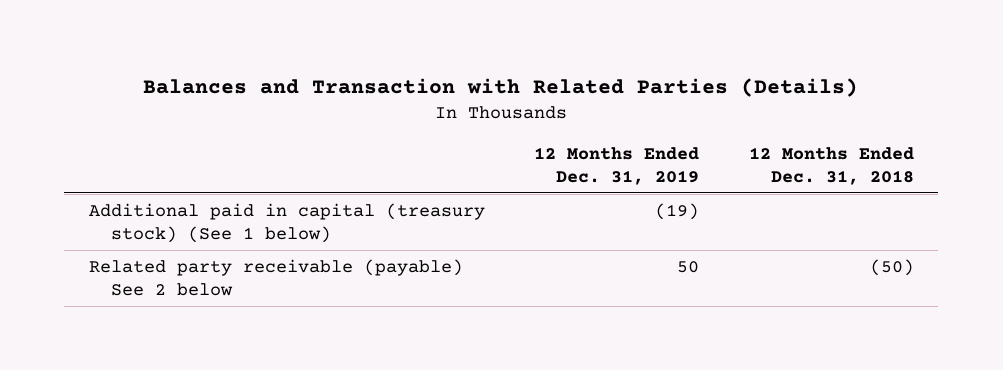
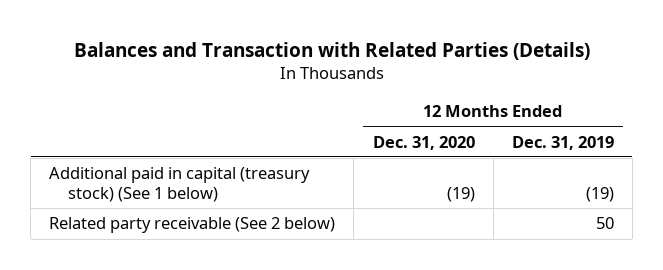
- | 12 Months Ended Dec. 31, 2019 | 12 Months Ended Dec. 31, 2018
+ | 12 Months Ended Dec. 31, 2020 | 12 Months Ended Dec. 31, 2019
- Related party receivable (payable) See 2 below | 50 | (50)
+ Related party receivable (See 2 below) | | 50

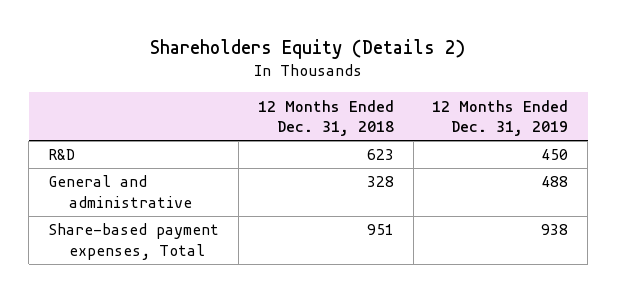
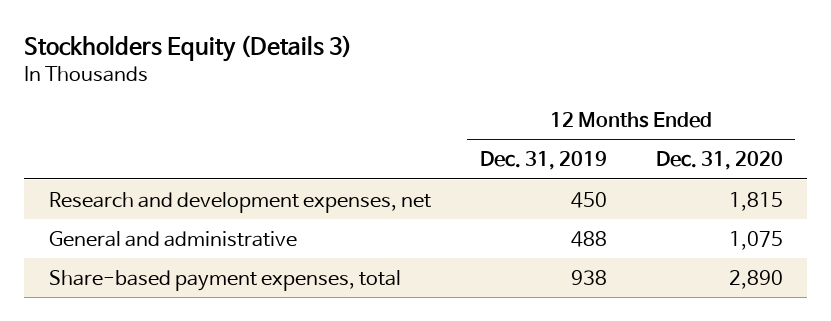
- Shareholders Equity (Details 2)
+ Stockholders Equity (Details 3)
- | 12 Months Ended Dec. 31, 2018 | 12 Months Ended Dec. 31, 2019
+ | 12 Months Ended Dec. 31, 2019 | 12 Months Ended Dec. 31, 2020
- R&D | 623 | 450
+ Research and development expenses, net | 450 | 1,815
- Share-based payment expenses, Total | 951 | 938
+ Share-based payment expenses, total | 938 | 2,890

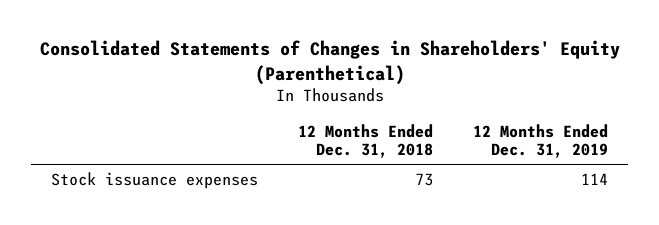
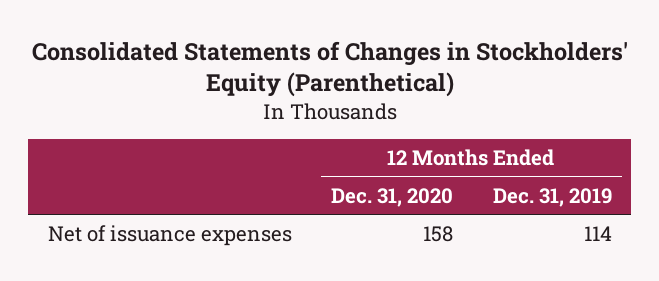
- Consolidated Statements of Changes in Shareholders' Equity (Parenthetical)
+ Consolidated Statements of Changes in Stockholders' Equity (Parenthetical)
- | 12 Months Ended Dec. 31, 2018 | 12 Months Ended Dec. 31, 2019
+ | 12 Months Ended Dec. 31, 2020 | 12 Months Ended Dec. 31, 2019
- Stock issuance expenses | 73 | 114
+ Net of issuance expenses | 158 | 114

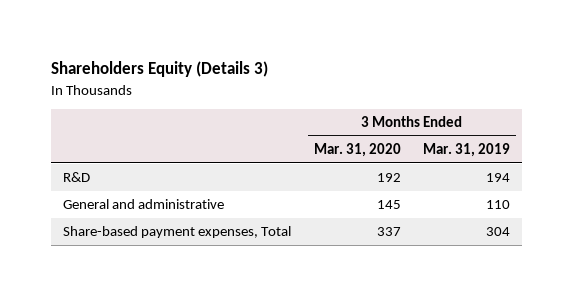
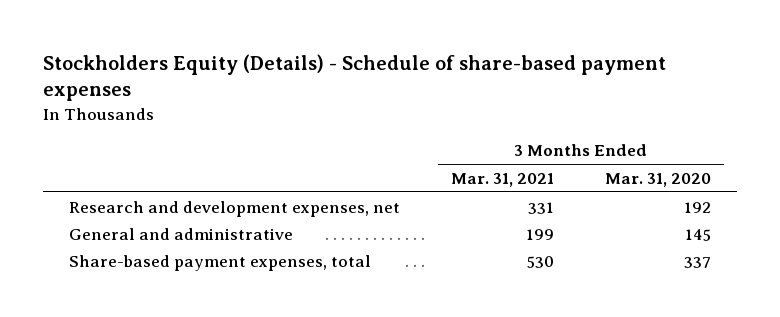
- Shareholders Equity (Details 3)
+ Stockholders Equity (Details) - Schedule of share-based payment expenses
- | 3 Months Ended Mar. 31, 2020 | 3 Months Ended Mar. 31, 2019
+ | 3 Months Ended Mar. 31, 2021 | 3 Months Ended Mar. 31, 2020
- R&D | 192 | 194
+ Research and development expenses, net | 331 | 192
- Share-based payment expenses, Total | 337 | 304
+ Share-based payment expenses, total | 530 | 337

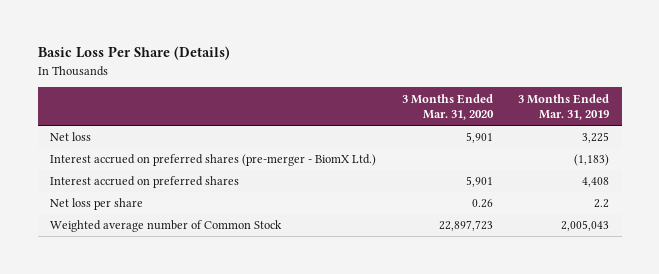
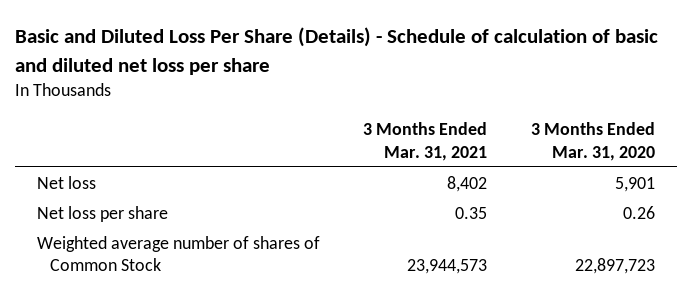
- Basic Loss Per Share (Details)
+ Basic and Diluted Loss Per Share (Details) - Schedule of calculation of basic and diluted net loss per share
- | 3 Months Ended Mar. 31, 2020 | 3 Months Ended Mar. 31, 2019
+ | 3 Months Ended Mar. 31, 2021 | 3 Months Ended Mar. 31, 2020
- Interest accrued on preferred shares (pre-merger - BiomX Ltd.) | | (1,183)
- Interest accrued on preferred shares | 5,901 | 4,408
- Weighted average number of Common Stock | 22,897,723 | 2,005,043
+ Weighted average number of shares of Common Stock | 23,944,573 | 22,897,723

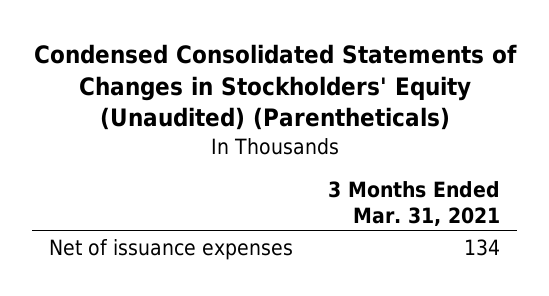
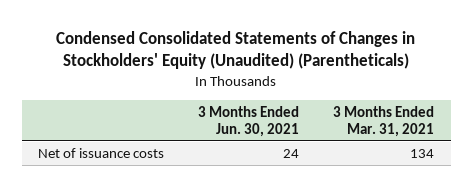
- | 3 Months Ended Mar. 31, 2021
+ | 3 Months Ended Jun. 30, 2021 | 3 Months Ended Mar. 31, 2021
- Net of issuance expenses | 134
+ Net of issuance costs | 24 | 134

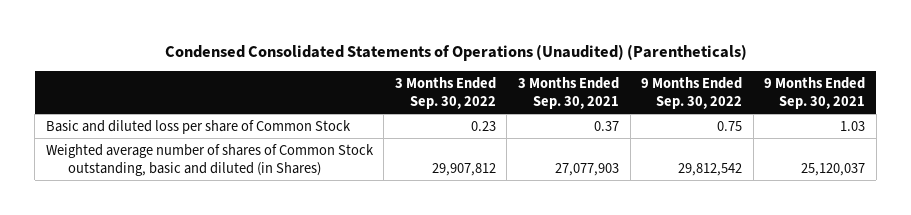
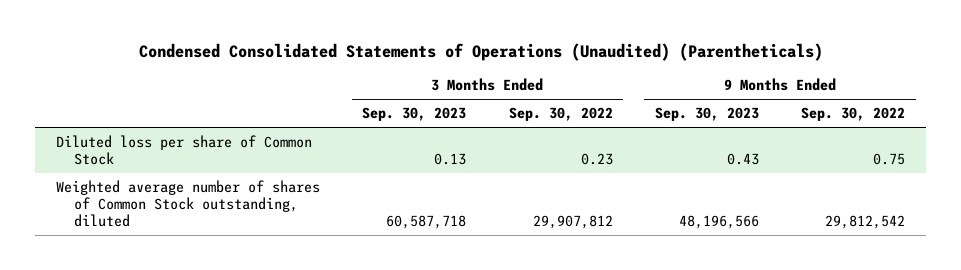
- | 3 Months Ended Sep. 30, 2022 | 3 Months Ended Sep. 30, 2021 | 9 Months Ended Sep. 30, 2022 | 9 Months Ended Sep. 30, 2021
+ | 3 Months Ended Sep. 30, 2023 | 3 Months Ended Sep. 30, 2022 | 9 Months Ended Sep. 30, 2023 | 9 Months Ended Sep. 30, 2022
- Basic and diluted loss per share of Common Stock | 0.23 | 0.37 | 0.75 | 1.03
- Weighted average number of shares of Common Stock outstanding, basic and diluted (in Shares) | 29,907,812 | 27,077,903 | 29,812,542 | 25,120,037
+ Diluted loss per share of Common Stock | 0.13 | 0.23 | 0.43 | 0.75
+ Weighted average number of shares of Common Stock outstanding, diluted | 60,587,718 | 29,907,812 | 48,196,566 | 29,812,542

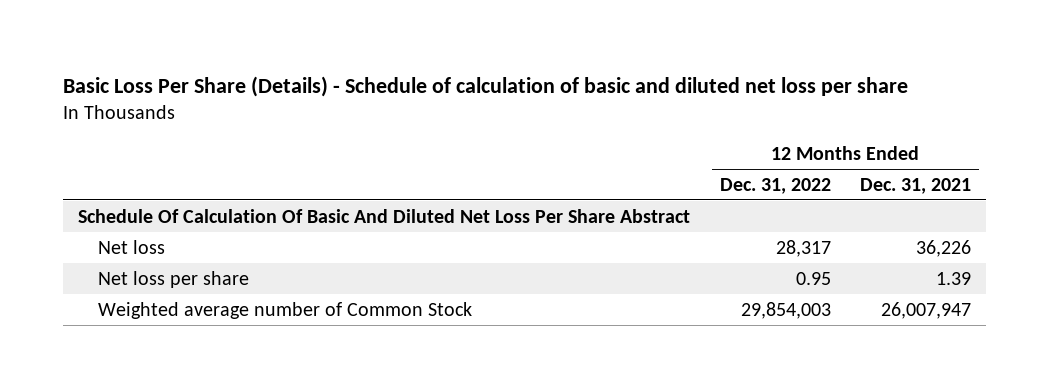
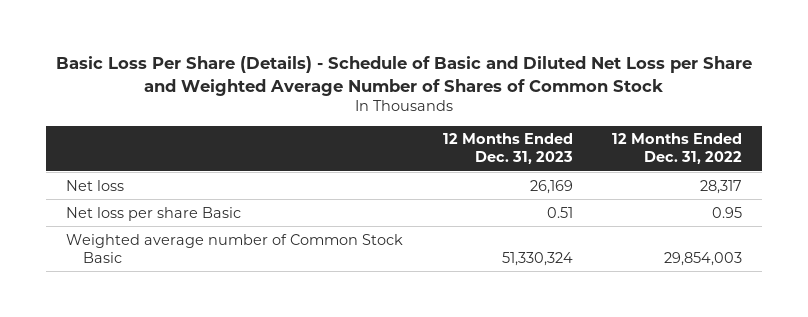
- Basic Loss Per Share (Details) - Schedule of calculation of basic and diluted net loss per share
+ Basic Loss Per Share (Details) - Schedule of Basic and Diluted Net Loss per Share and Weighted Average Number of Shares of Common Stock
- | 12 Months Ended Dec. 31, 2022 | 12 Months Ended Dec. 31, 2021
+ | 12 Months Ended Dec. 31, 2023 | 12 Months Ended Dec. 31, 2022
- Schedule Of Calculation Of Basic And Diluted Net Loss Per Share Abstract
- Net loss per share | 0.95 | 1.39
- Weighted average number of Common Stock | 29,854,003 | 26,007,947
+ Net loss per share Basic | 0.51 | 0.95
+ Weighted average number of Common Stock Basic | 51,330,324 | 29,854,003

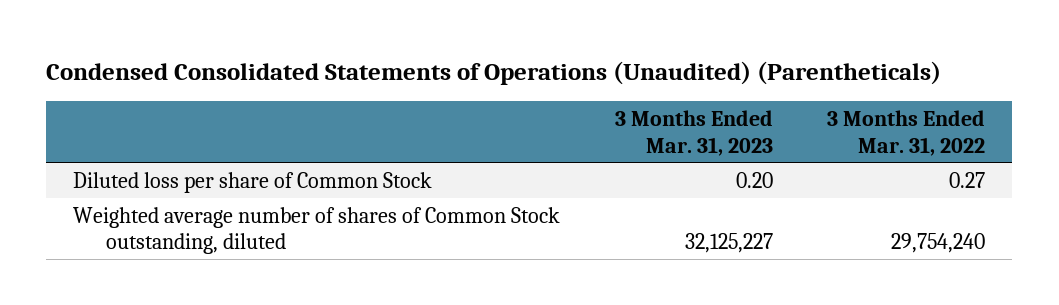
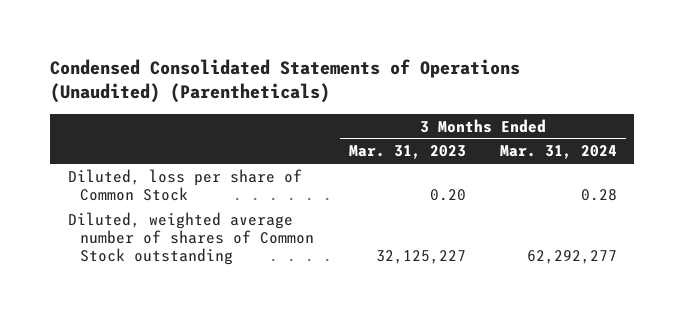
- | 3 Months Ended Mar. 31, 2023 | 3 Months Ended Mar. 31, 2022
+ | 3 Months Ended Mar. 31, 2023 | 3 Months Ended Mar. 31, 2024
- Diluted loss per share of Common Stock | 0.20 | 0.27
- Weighted average number of shares of Common Stock outstanding, diluted | 32,125,227 | 29,754,240
+ Diluted, loss per share of Common Stock | 0.20 | 0.28
+ Diluted, weighted average number of shares of Common Stock outstanding | 32,125,227 | 62,292,277

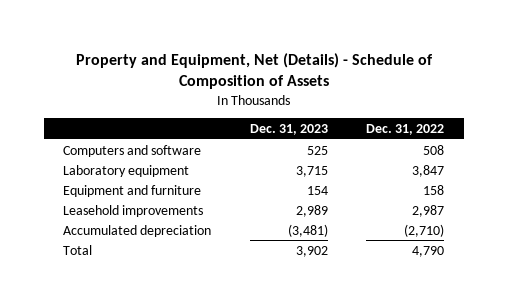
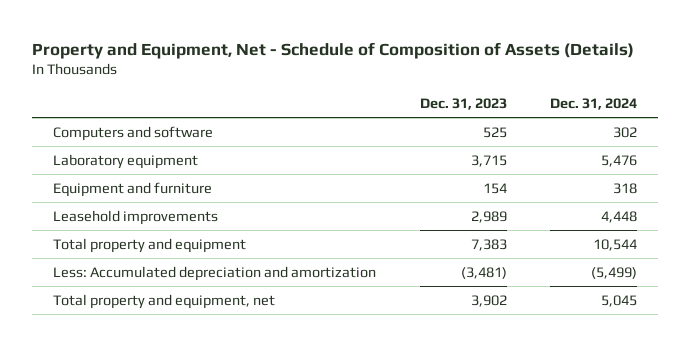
- Property and Equipment, Net (Details) - Schedule of Composition of Assets
+ Property and Equipment, Net - Schedule of Composition of Assets (Details)
- | Dec. 31, 2023 | Dec. 31, 2022
+ | Dec. 31, 2023 | Dec. 31, 2024
- Accumulated depreciation | (3,481) | (2,710)
- Total | 3,902 | 4,790
+ Total property and equipment | 7,383 | 10,544
+ Less: Accumulated depreciation and amortization | (3,481) | (5,499)
+ Total property and equipment, net | 3,902 | 5,045

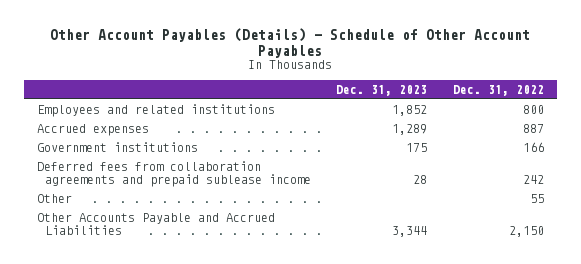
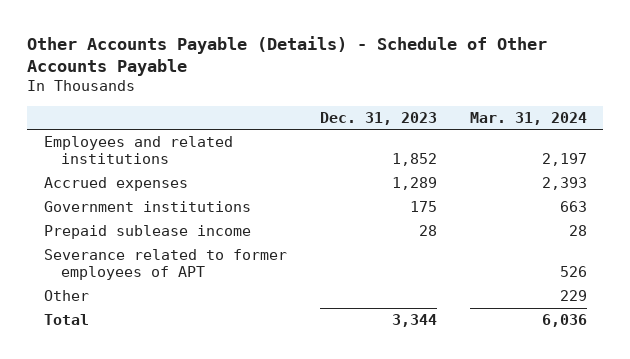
- Other Account Payables (Details) - Schedule of Other Account Payables
+ Other Accounts Payable (Details) - Schedule of Other Accounts Payable
- | Dec. 31, 2023 | Dec. 31, 2022
+ | Dec. 31, 2023 | Mar. 31, 2024
- Deferred fees from collaboration agreements and prepaid sublease income | 28 | 242
+ Prepaid sublease income | 28 | 28
+ Severance related to former employees of APT | | 526
- Other Accounts Payable and Accrued Liabilities | 3,344 | 2,150
+ Total | 3,344 | 6,036

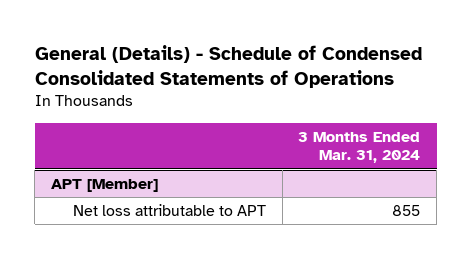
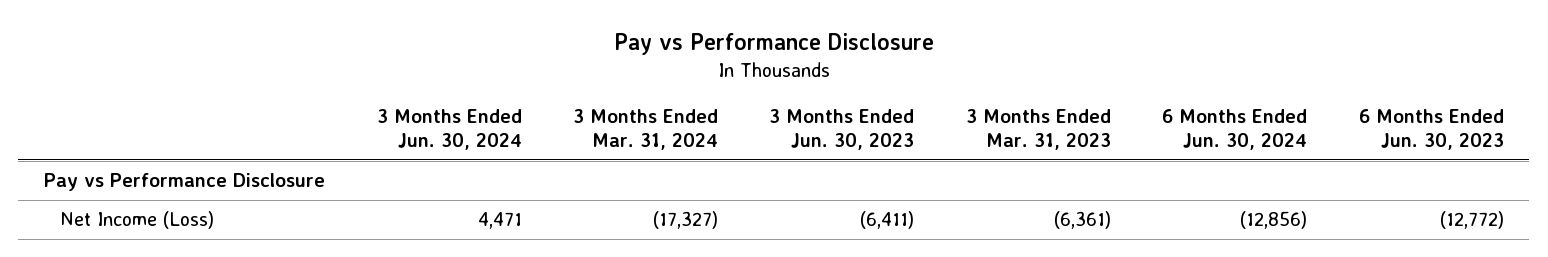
- General (Details) - Schedule of Condensed Consolidated Statements of Operations
+ Pay vs Performance Disclosure
- | 3 Months Ended Mar. 31, 2024
+ | 3 Months Ended Jun. 30, 2024 | 3 Months Ended Mar. 31, 2024 | 3 Months Ended Jun. 30, 2023 | 3 Months Ended Mar. 31, 2023 | 6 Months Ended Jun. 30, 2024 | 6 Months Ended Jun. 30, 2023
- APT [Member]
- Net loss attributable to APT | 855
+ Pay vs Performance Disclosure
+ Net Income (Loss) | 4,471 | (17,327) | (6,411) | (6,361) | (12,856) | (12,772)

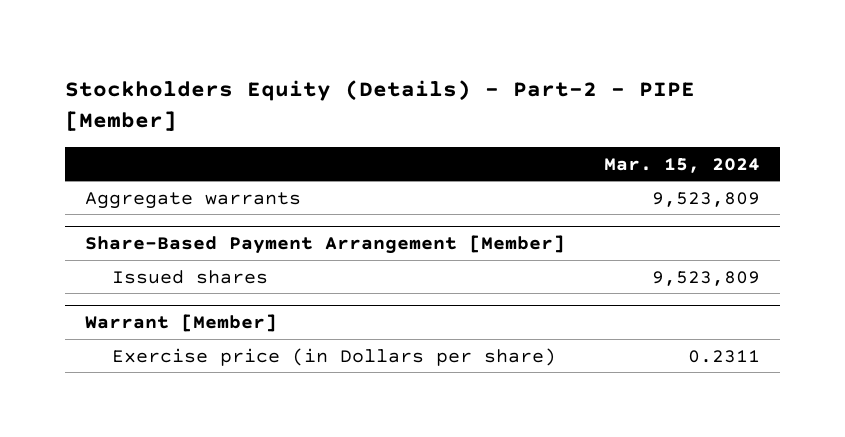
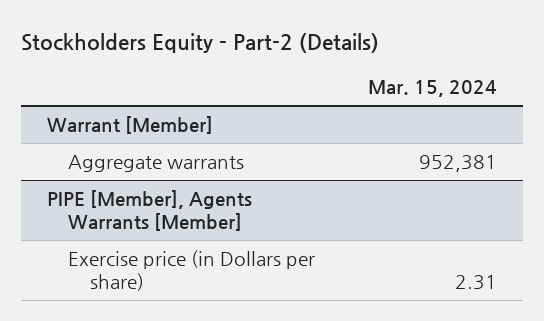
- Stockholders Equity (Details) - Part-2 - PIPE [Member]
+ Stockholders Equity - Part-2 (Details)
- Aggregate warrants | 9,523,809
- Share-Based Payment Arrangement [Member]
- Issued shares | 9,523,809
@ Warrant [Member]
- Exercise price (in Dollars per share) | 0.2311
+ Aggregate warrants | 952,381
+ PIPE [Member], Agents Warrants [Member]
+ Exercise price (in Dollars per share) | 2.31

